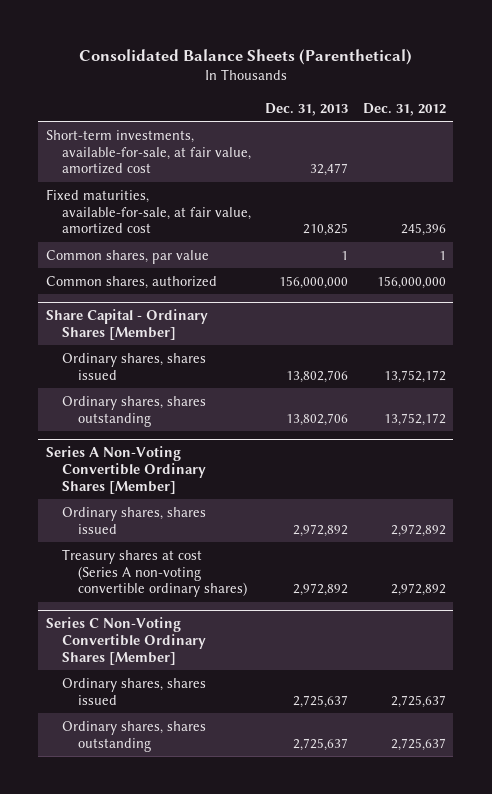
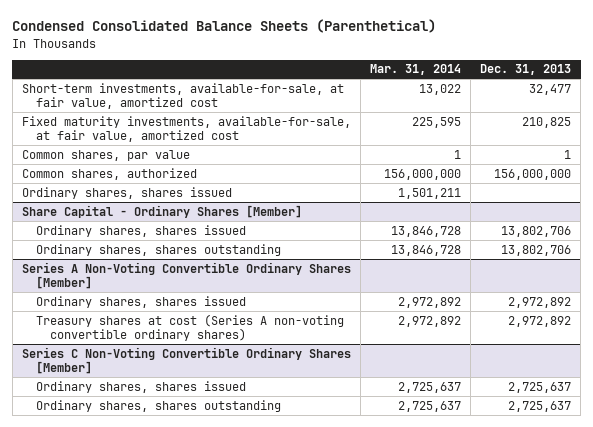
- Consolidated Balance Sheets (Parenthetical)
+ Condensed Consolidated Balance Sheets (Parenthetical)
- | Dec. 31, 2013 | Dec. 31, 2012
+ | Mar. 31, 2014 | Dec. 31, 2013
- Fixed maturities, available-for-sale, at fair value, amortized cost | 210,825 | 245,396
+ Fixed maturity investments, available-for-sale, at fair value, amortized cost | 225,595 | 210,825
+ Ordinary shares, shares issued | 1,501,211 |

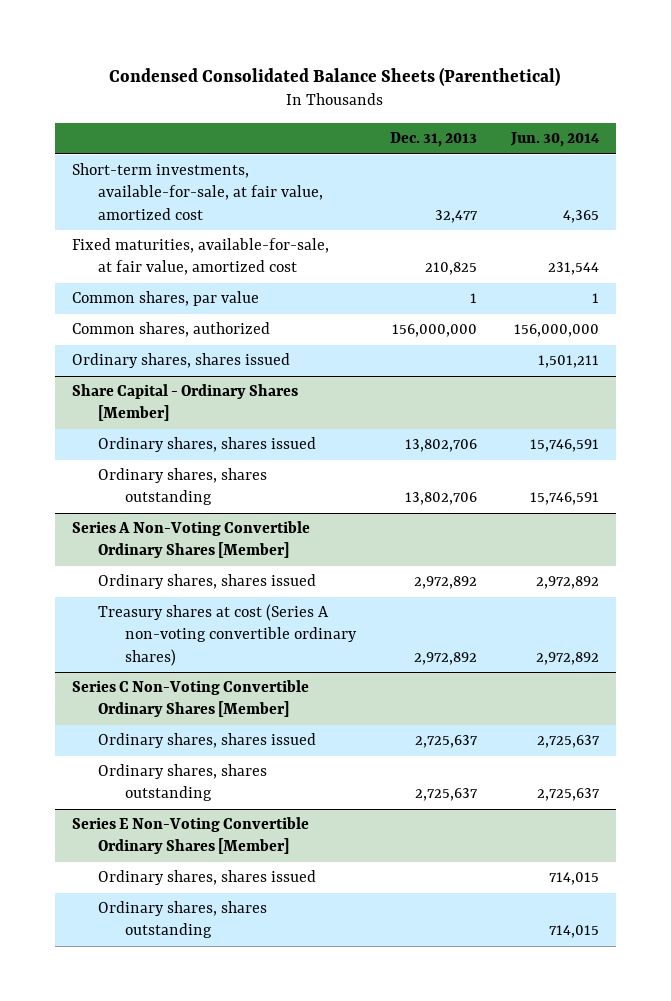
- | Mar. 31, 2014 | Dec. 31, 2013
+ | Dec. 31, 2013 | Jun. 30, 2014
- Fixed maturity investments, available-for-sale, at fair value, amortized cost | 225,595 | 210,825
+ Fixed maturities, available-for-sale, at fair value, amortized cost | 210,825 | 231,544
+ Series E Non-Voting Convertible Ordinary Shares [Member]
+ Ordinary shares, shares issued | | 714,015
+ Ordinary shares, shares outstanding | | 714,015

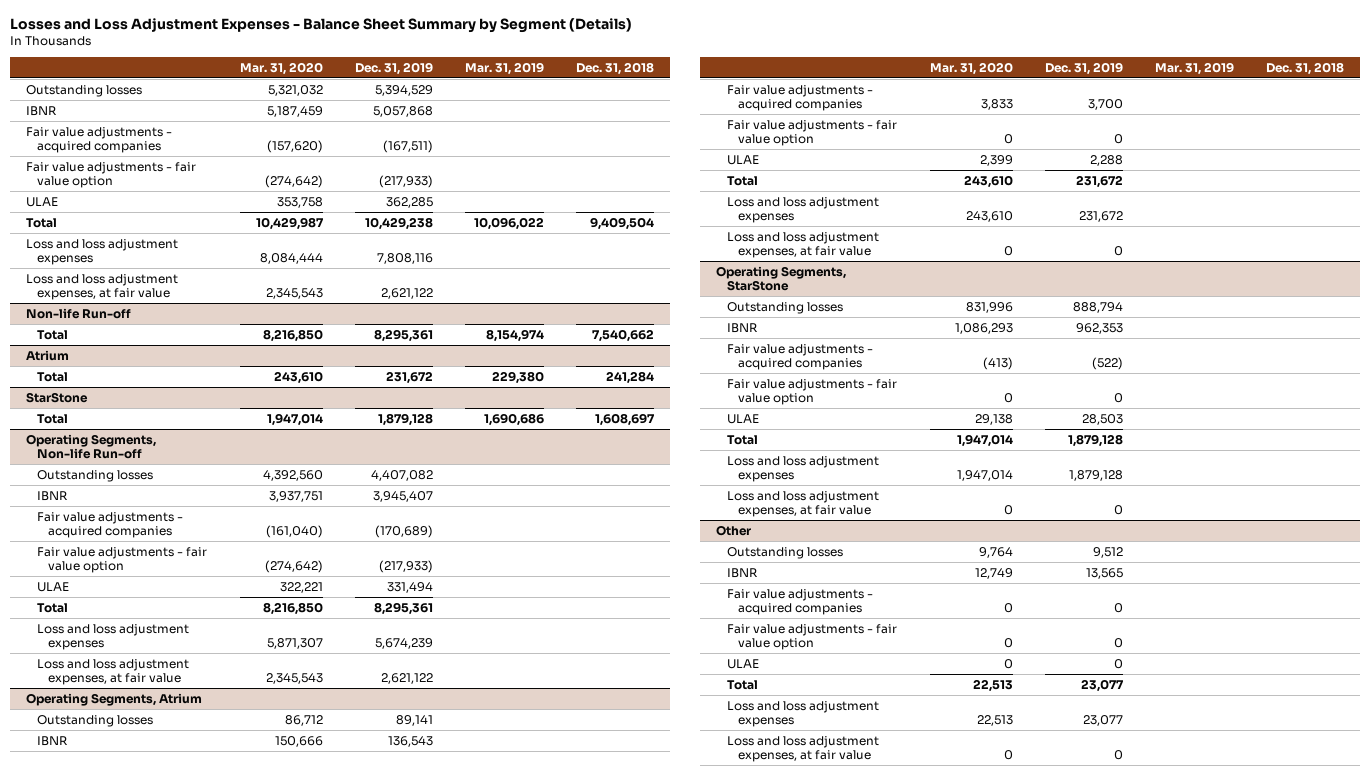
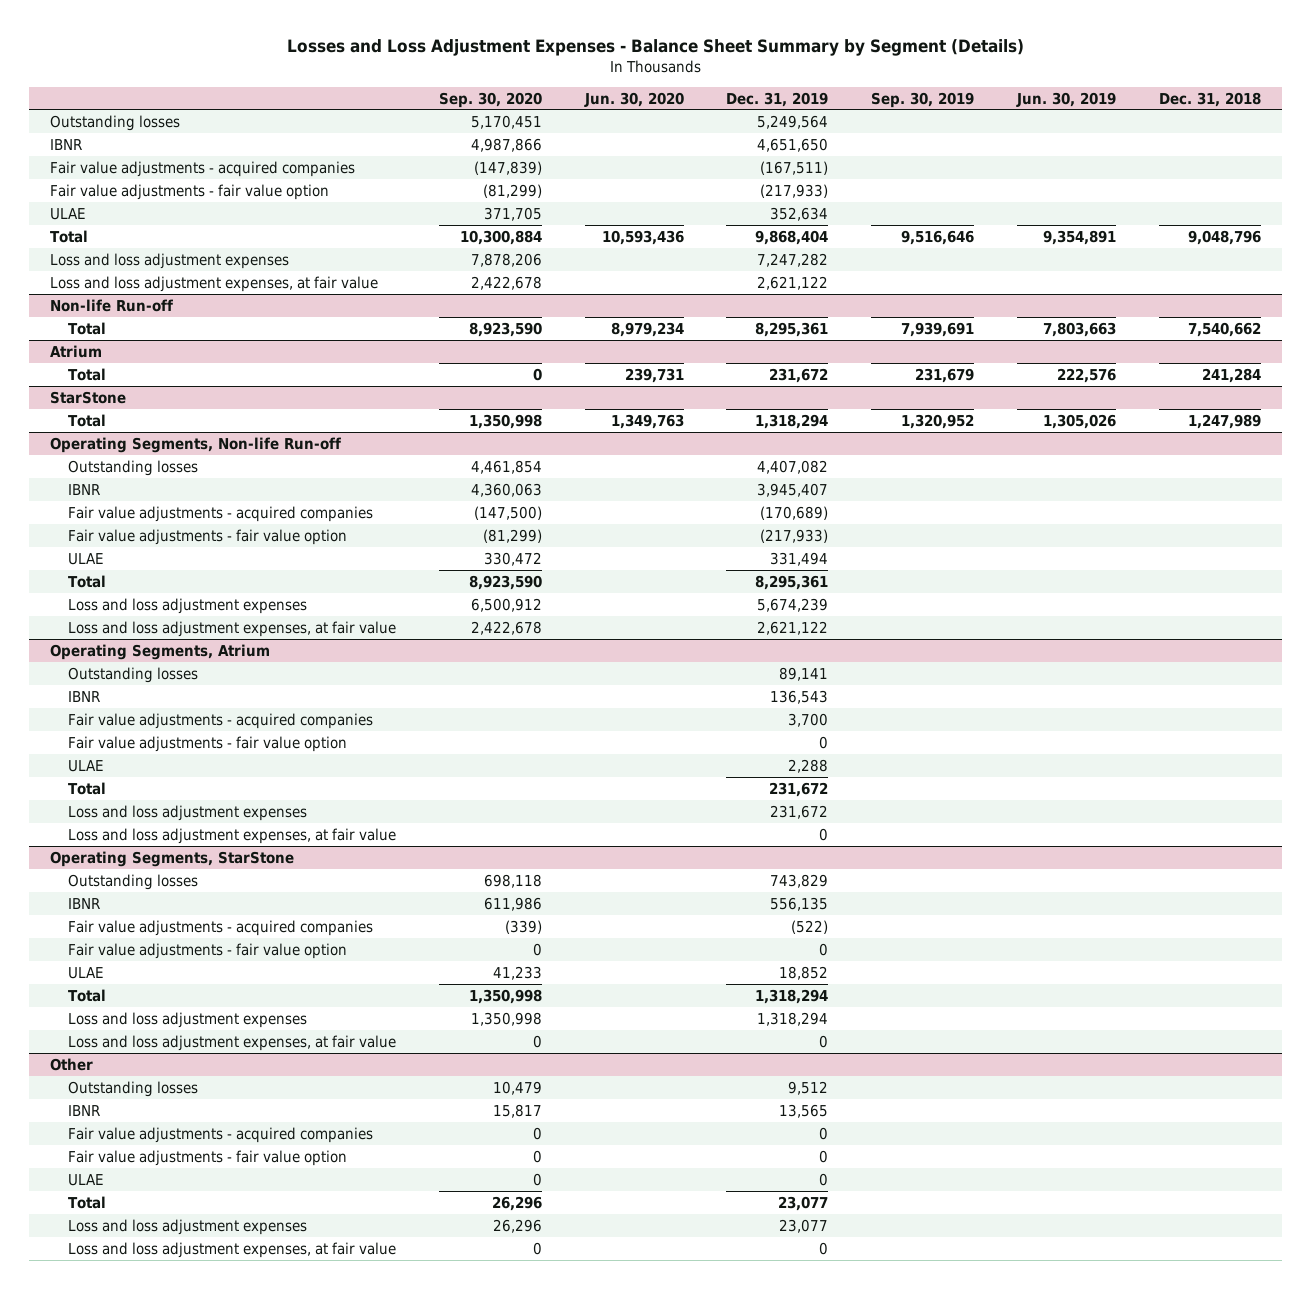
- | Mar. 31, 2020 | Dec. 31, 2019 | Mar. 31, 2019 | Dec. 31, 2018
+ | Sep. 30, 2020 | Jun. 30, 2020 | Dec. 31, 2019 | Sep. 30, 2019 | Jun. 30, 2019 | Dec. 31, 2018
- Outstanding losses | 5,321,032 | 5,394,529 | |
- IBNR | 5,187,459 | 5,057,868 | |
+ Outstanding losses | 5,170,451 | | 5,249,564 | | |
+ IBNR | 4,987,866 | | 4,651,650 | | |
- ULAE | 353,758 | 362,285 | |
- Total | 10,429,987 | 10,429,238 | 10,096,022 | 9,409,504
- Loss and loss adjustment expenses | 8,084,444 | 7,808,116 | |
+ ULAE | 371,705 | | 352,634 | | |
+ Total | 10,300,884 | 10,593,436 | 9,868,404 | 9,516,646 | 9,354,891 | 9,048,796
+ Loss and loss adjustment expenses | 7,878,206 | | 7,247,282 | | |
@ StarStone
- Total | 1,947,014 | 1,879,128 | 1,690,686 | 1,608,697
+ Total | 1,350,998 | 1,349,763 | 1,318,294 | 1,320,952 | 1,305,026 | 1,247,989
@ Operating Segments, StarStone
- Outstanding losses | 831,996 | 888,794 | |
- IBNR | 1,086,293 | 962,353 | |
+ Outstanding losses | 698,118 | | 743,829 | | |
+ IBNR | 611,986 | | 556,135 | | |
- ULAE | 29,138 | 28,503 | |
- Total | 1,947,014 | 1,879,128 | |
- Loss and loss adjustment expenses | 1,947,014 | 1,879,128 | |
+ ULAE | 41,233 | | 18,852 | | |
+ Total | 1,350,998 | | 1,318,294 | | |
+ Loss and loss adjustment expenses | 1,350,998 | | 1,318,294 | | |

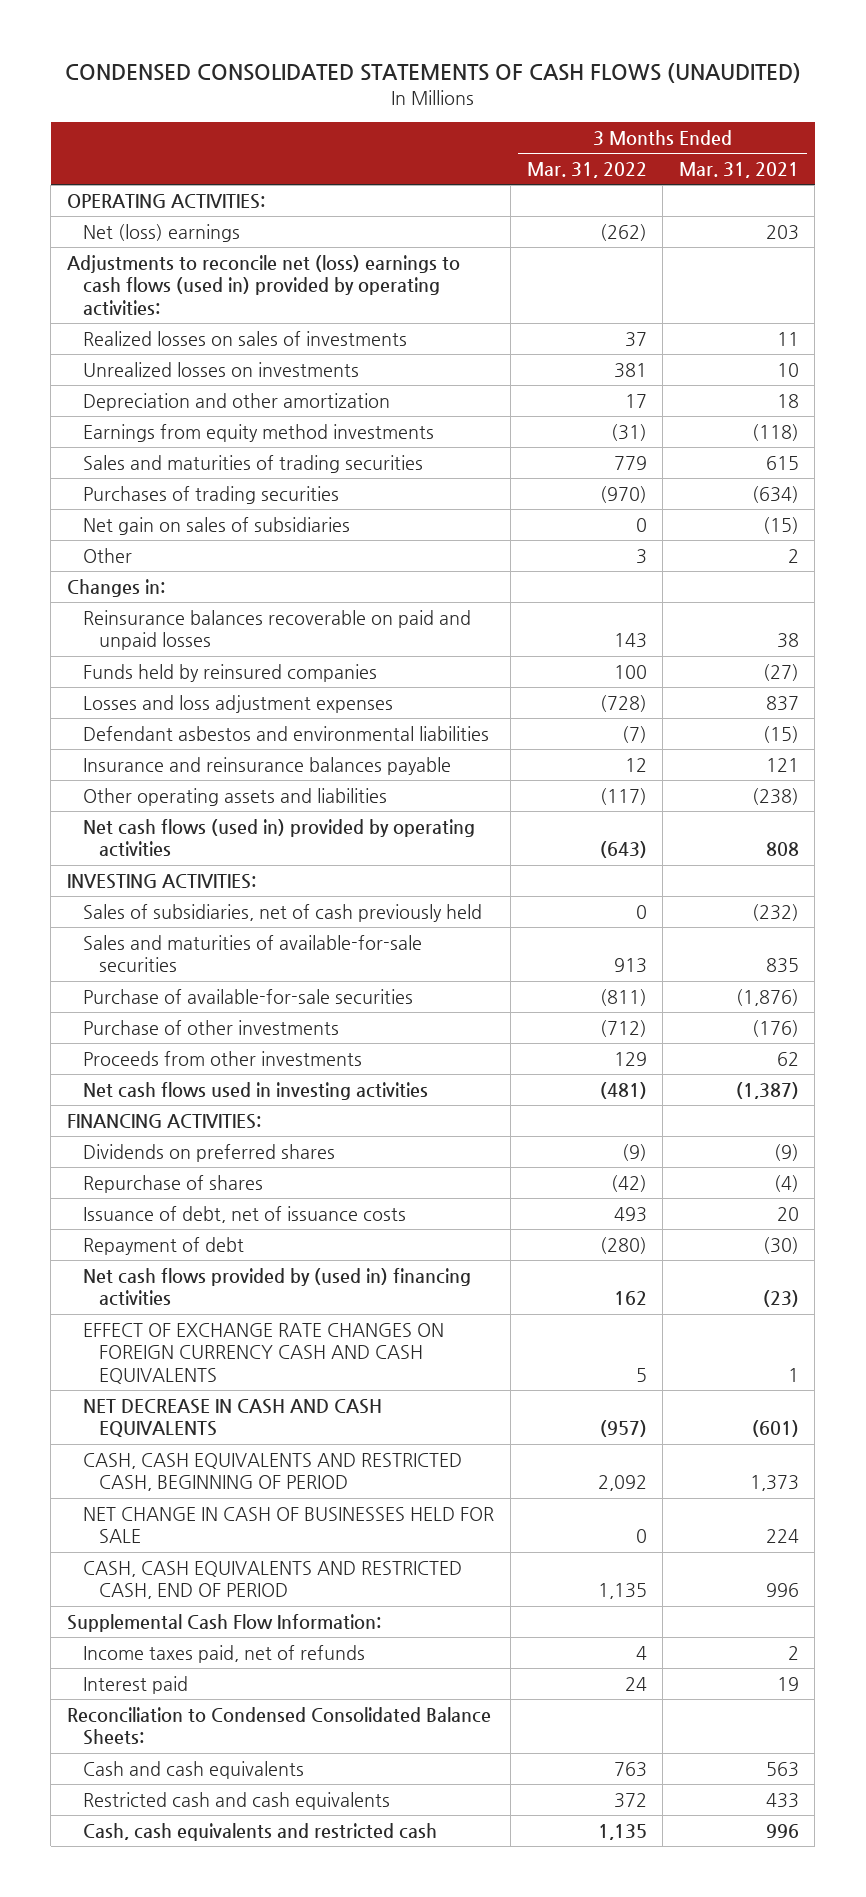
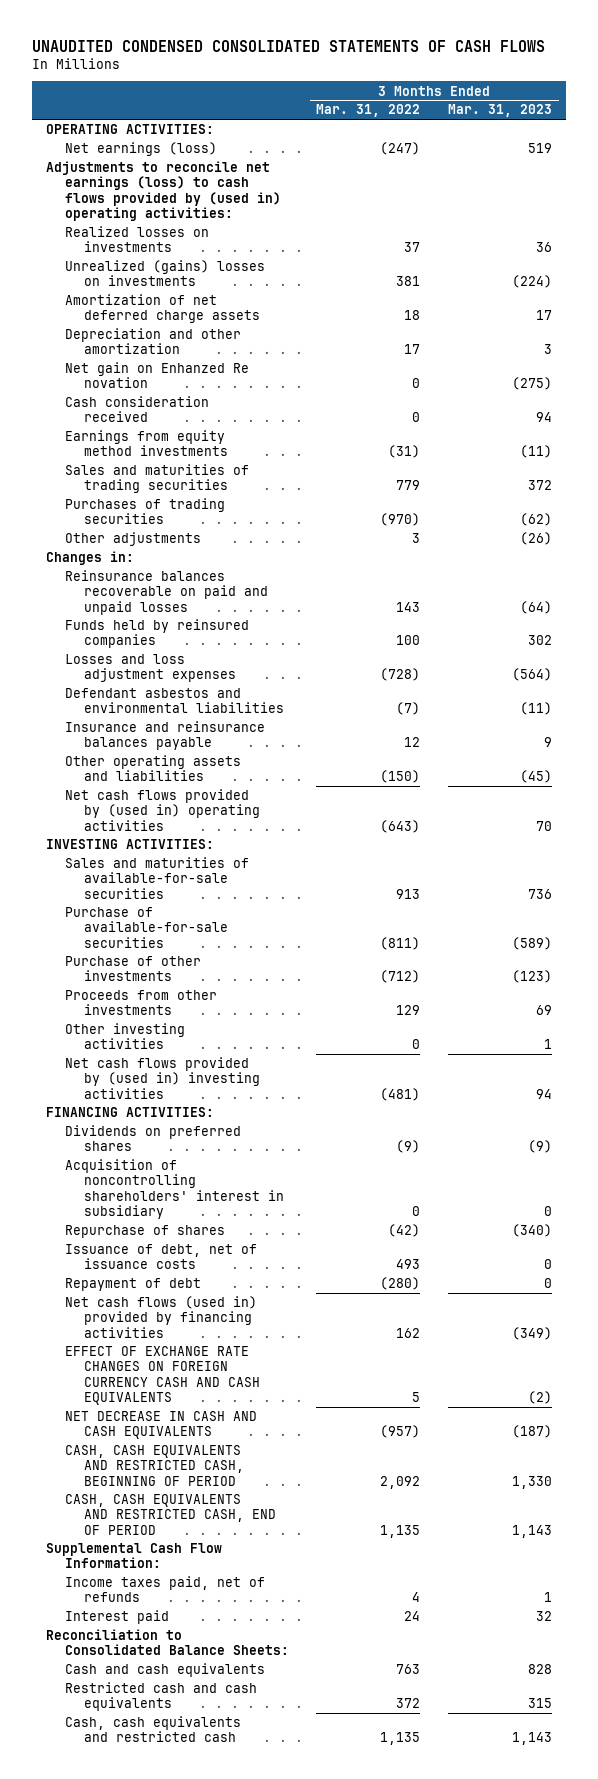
- CONDENSED CONSOLIDATED STATEMENTS OF CASH FLOWS (UNAUDITED)
+ UNAUDITED CONDENSED CONSOLIDATED STATEMENTS OF CASH FLOWS
- | 3 Months Ended Mar. 31, 2022 | 3 Months Ended Mar. 31, 2021
+ | 3 Months Ended Mar. 31, 2022 | 3 Months Ended Mar. 31, 2023
- Net (loss) earnings | (262) | 203
- Adjustments to reconcile net (loss) earnings to cash flows (used in) provided by operating activities:
- Realized losses on sales of investments | 37 | 11
- Unrealized losses on investments | 381 | 10
+ Net earnings (loss) | (247) | 519
+ Adjustments to reconcile net earnings (loss) to cash flows provided by (used in) operating activities:
+ Realized losses on investments | 37 | 36
+ Unrealized (gains) losses on investments | 381 | (224)
+ Amortization of net deferred charge assets | 18 | 17
+ Net gain on Enhanzed Re novation | 0 | (275)
+ Cash consideration received | 0 | 94
- Net gain on sales of subsidiaries | 0 | (15)
- Other | 3 | 2
+ Other adjustments | 3 | (26)
- Other operating assets and liabilities | (117) | (238)
- Net cash flows (used in) provided by operating activities | (643) | 808
+ Other operating assets and liabilities | (150) | (45)
+ Net cash flows provided by (used in) operating activities | (643) | 70
- Sales of subsidiaries, net of cash previously held | 0 | (232)
- Net cash flows used in investing activities | (481) | (1,387)
+ Other investing activities | 0 | 1
+ Net cash flows provided by (used in) investing activities | (481) | 94
+ Acquisition of noncontrolling shareholders' interest in subsidiary | 0 | 0
- Net cash flows provided by (used in) financing activities | 162 | (23)
+ Net cash flows (used in) provided by financing activities | 162 | (349)
- NET CHANGE IN CASH OF BUSINESSES HELD FOR SALE | 0 | 224
- Reconciliation to Condensed Consolidated Balance Sheets:
+ Reconciliation to Consolidated Balance Sheets:

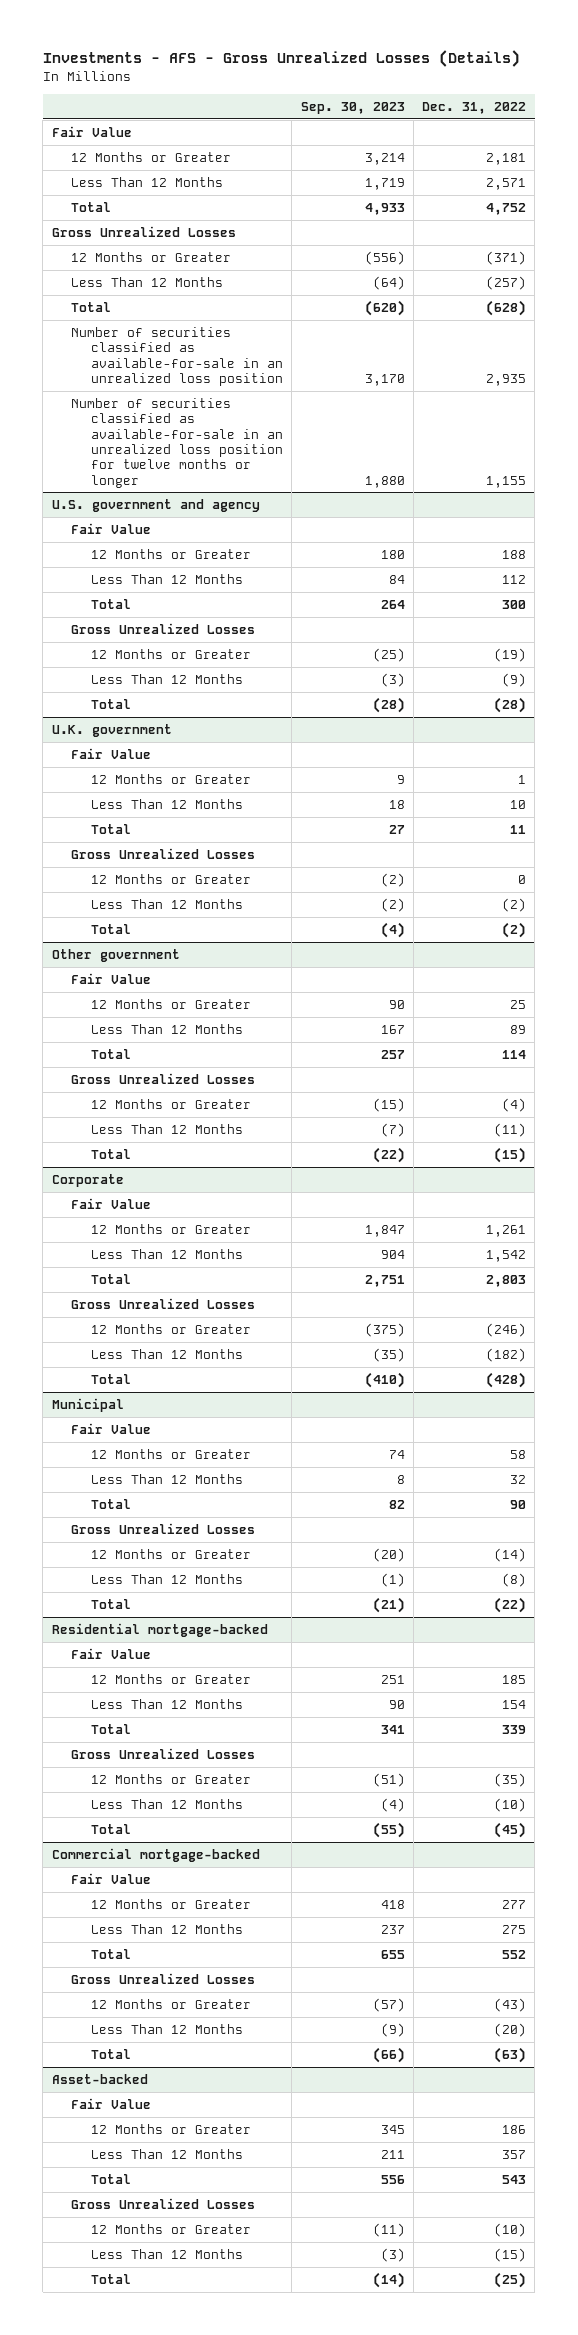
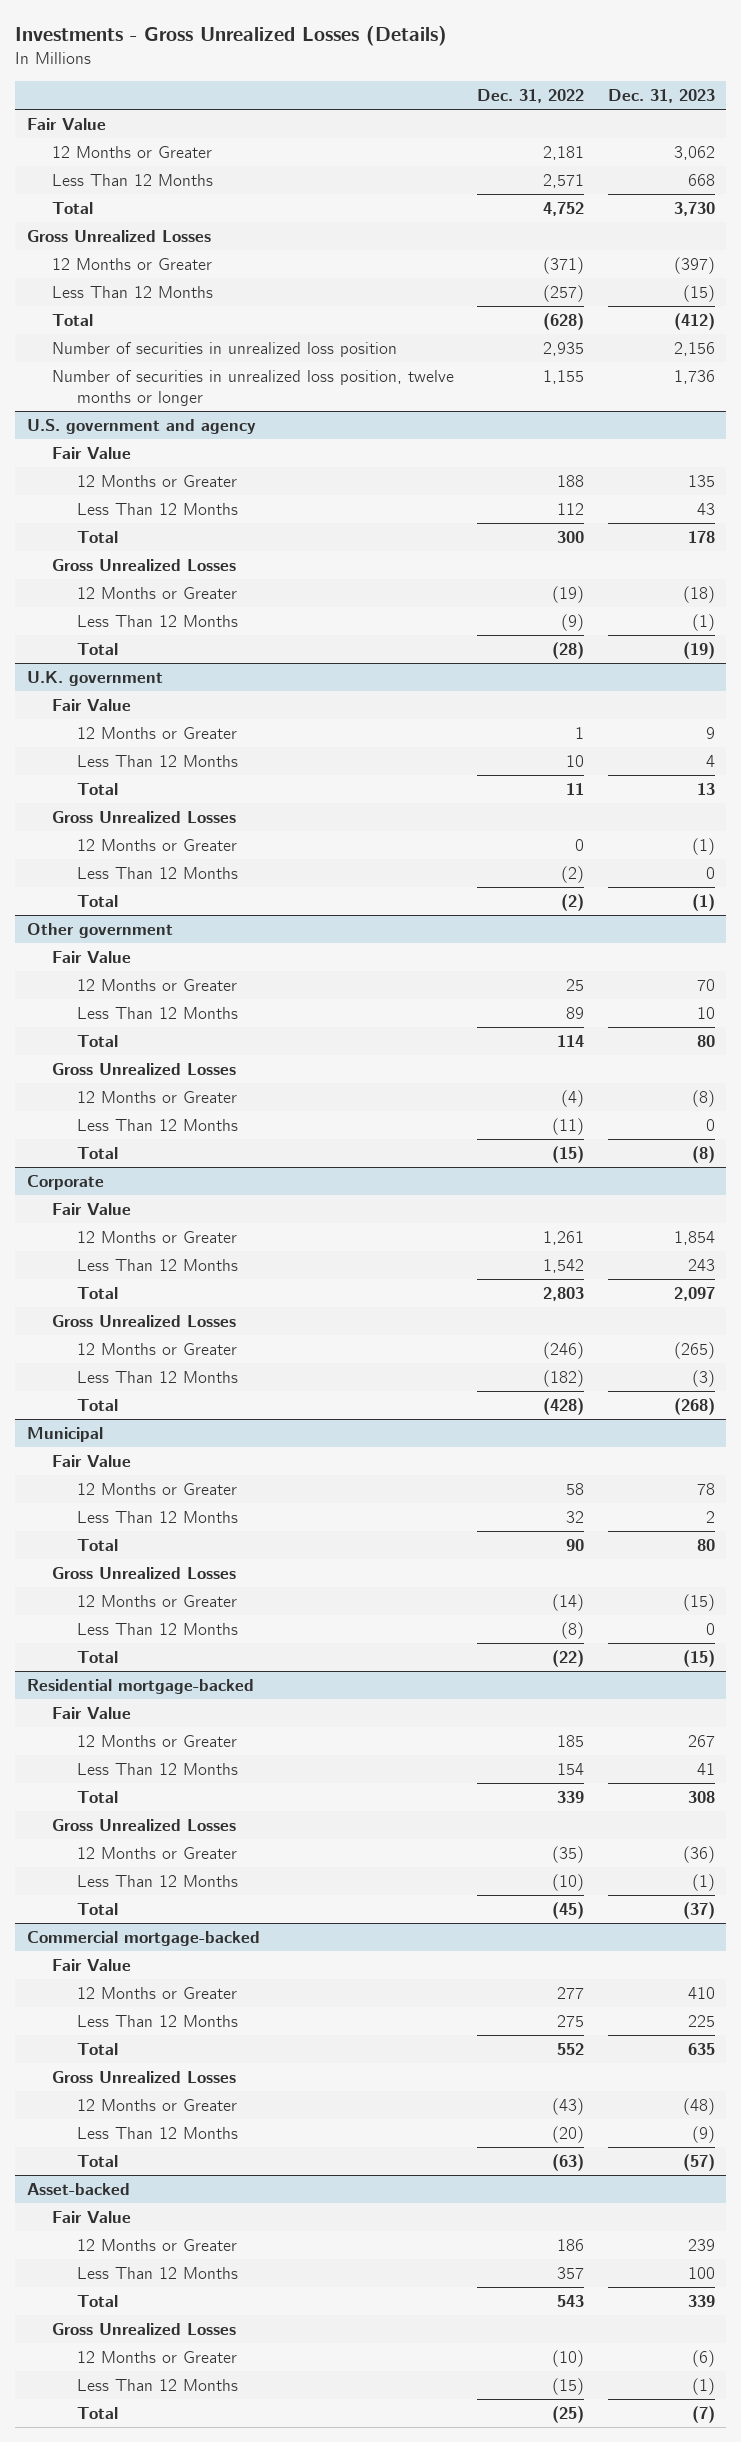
- Investments - AFS - Gross Unrealized Losses (Details)
+ Investments - Gross Unrealized Losses (Details)
- | Sep. 30, 2023 | Dec. 31, 2022
+ | Dec. 31, 2022 | Dec. 31, 2023
- Number of securities classified as available-for-sale in an unrealized loss position | 3,170 | 2,935
- Number of securities classified as available-for-sale in an unrealized loss position for twelve months or longer | 1,880 | 1,155
+ Number of securities in unrealized loss position | 2,935 | 2,156
+ Number of securities in unrealized loss position, twelve months or longer | 1,155 | 1,736

